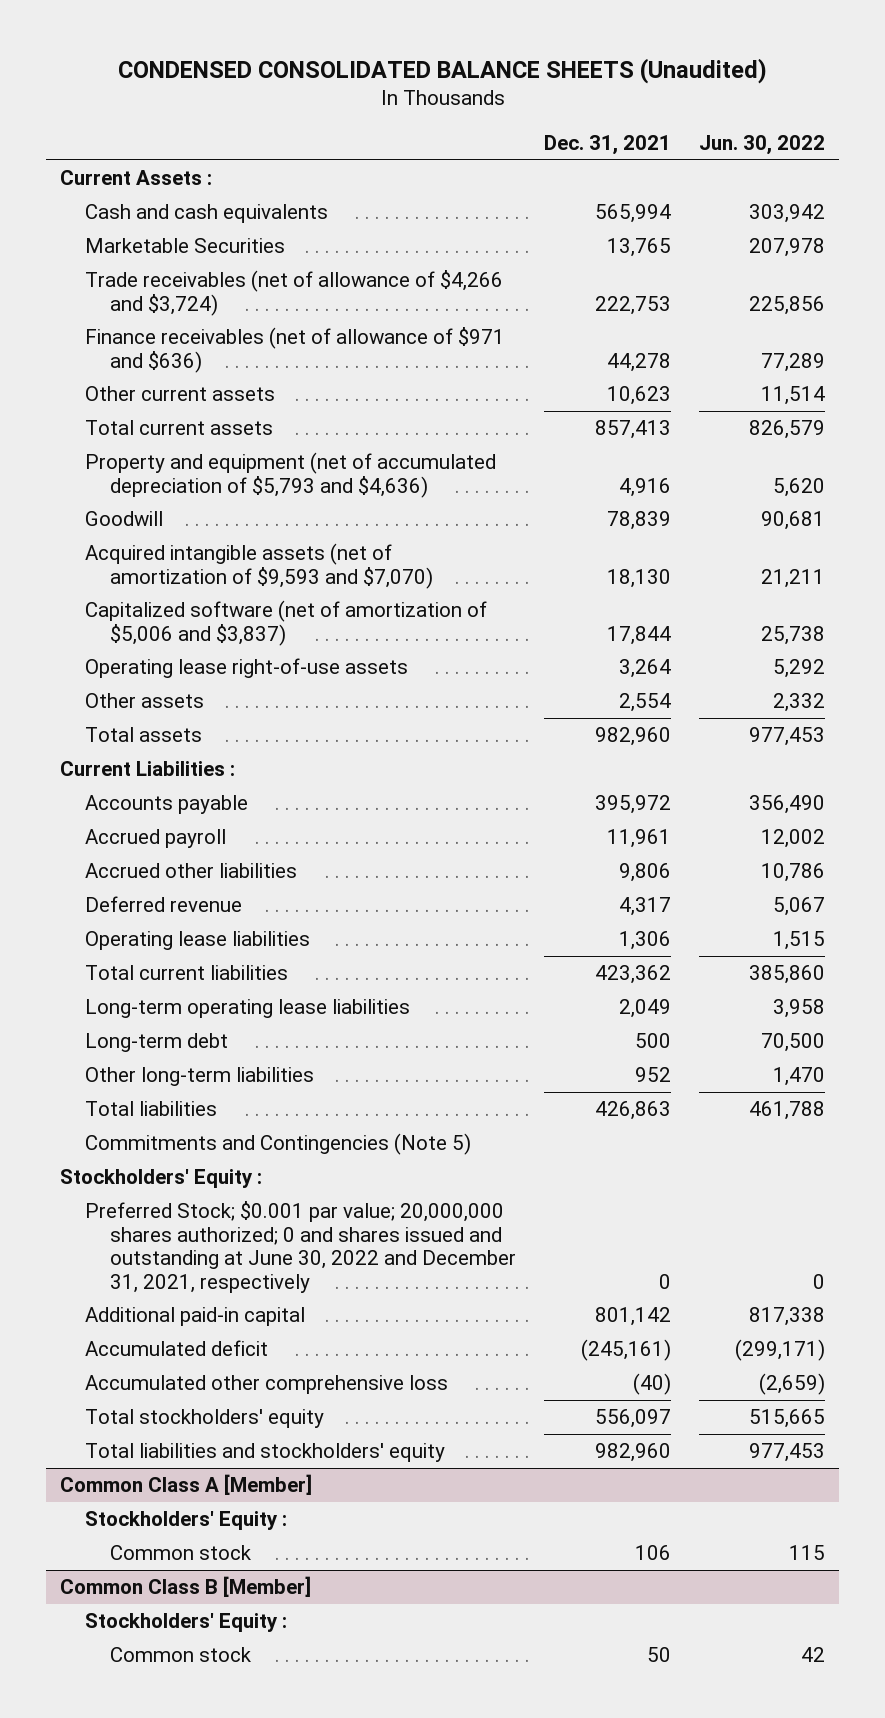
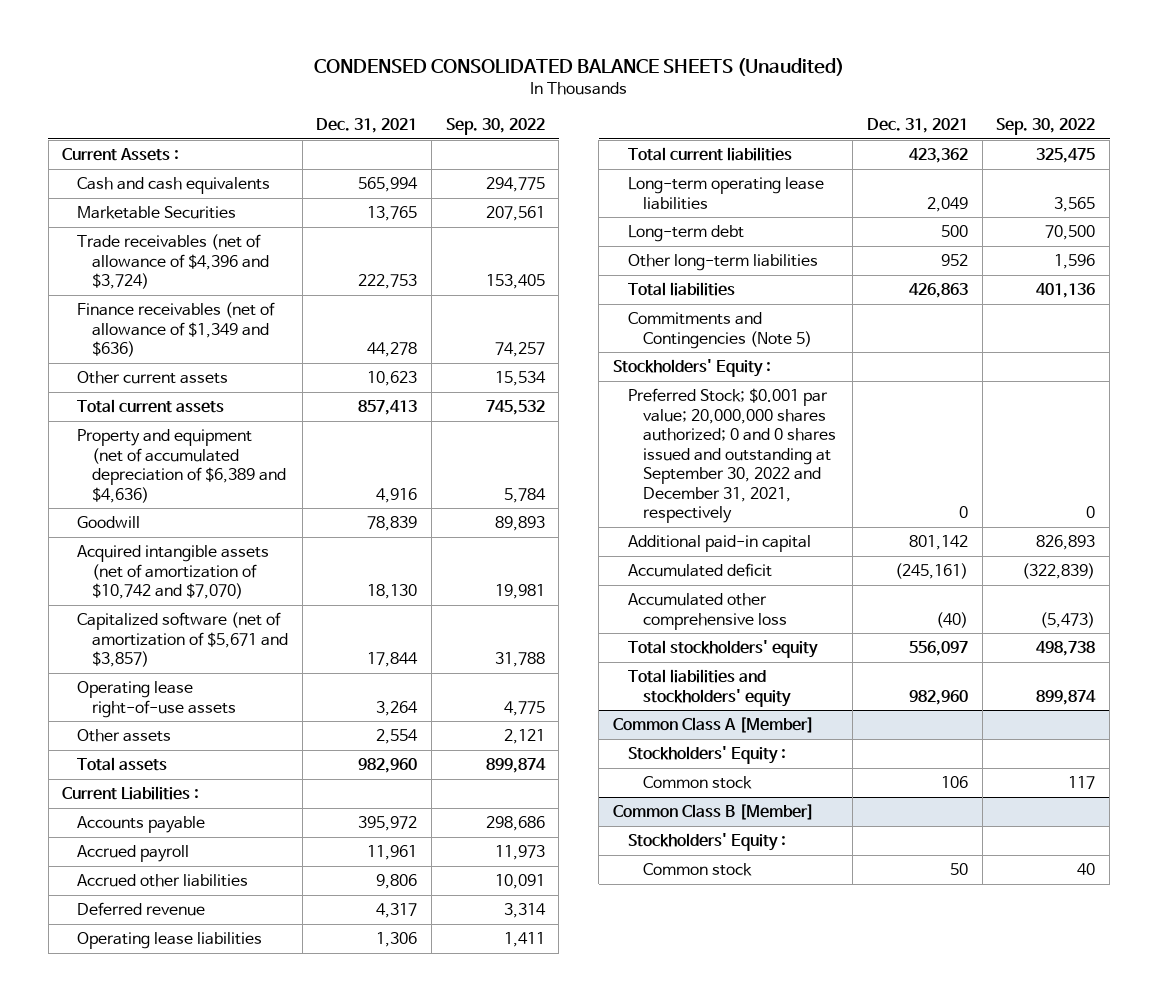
- | Dec. 31, 2021 | Jun. 30, 2022
+ | Dec. 31, 2021 | Sep. 30, 2022
- Trade receivables (net of allowance of $4,266 and $3,724) | 222,753 | 225,856
- Finance receivables (net of allowance of $971 and $636) | 44,278 | 77,289
+ Trade receivables (net of allowance of $4,396 and $3,724) | 222,753 | 153,405
+ Finance receivables (net of allowance of $1,349 and $636) | 44,278 | 74,257
- Property and equipment (net of accumulated depreciation of $5,793 and $4,636) | 4,916 | 5,620
+ Property and equipment (net of accumulated depreciation of $6,389 and $4,636) | 4,916 | 5,784
- Acquired intangible assets (net of amortization of $9,593 and $7,070) | 18,130 | 21,211
- Capitalized software (net of amortization of $5,006 and $3,837) | 17,844 | 25,738
+ Acquired intangible assets (net of amortization of $10,742 and $7,070) | 18,130 | 19,981
+ Capitalized software (net of amortization of $5,671 and $3,857) | 17,844 | 31,788
- Preferred Stock; $0.001 par value; 20,000,000 shares authorized; 0 and shares issued and outstanding at June 30, 2022 and December 31, 2021, respectively | 0 | 0
+ Preferred Stock; $0.001 par value; 20,000,000 shares authorized; 0 and 0 shares issued and outstanding at September 30, 2022 and December 31, 2021, respectively | 0 | 0

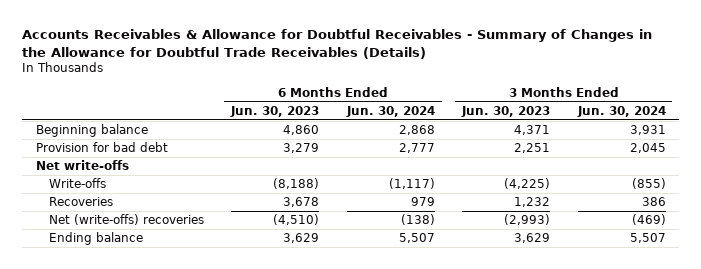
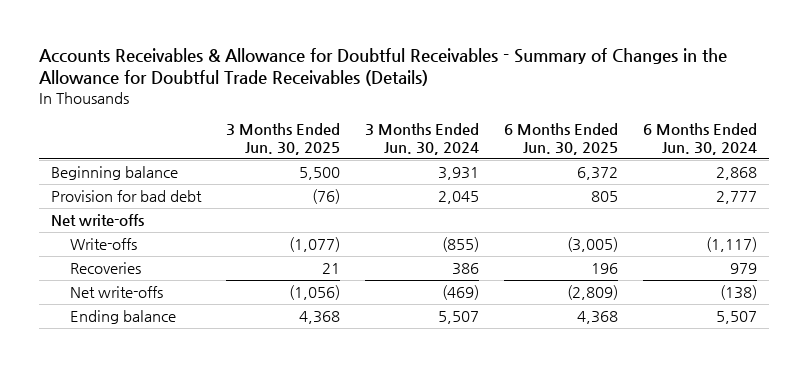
- | 6 Months Ended Jun. 30, 2023 | 6 Months Ended Jun. 30, 2024 | 3 Months Ended Jun. 30, 2023 | 3 Months Ended Jun. 30, 2024
+ | 3 Months Ended Jun. 30, 2025 | 3 Months Ended Jun. 30, 2024 | 6 Months Ended Jun. 30, 2025 | 6 Months Ended Jun. 30, 2024
- Net (write-offs) recoveries | (4,510) | (138) | (2,993) | (469)
+ Net write-offs | (1,056) | (469) | (2,809) | (138)

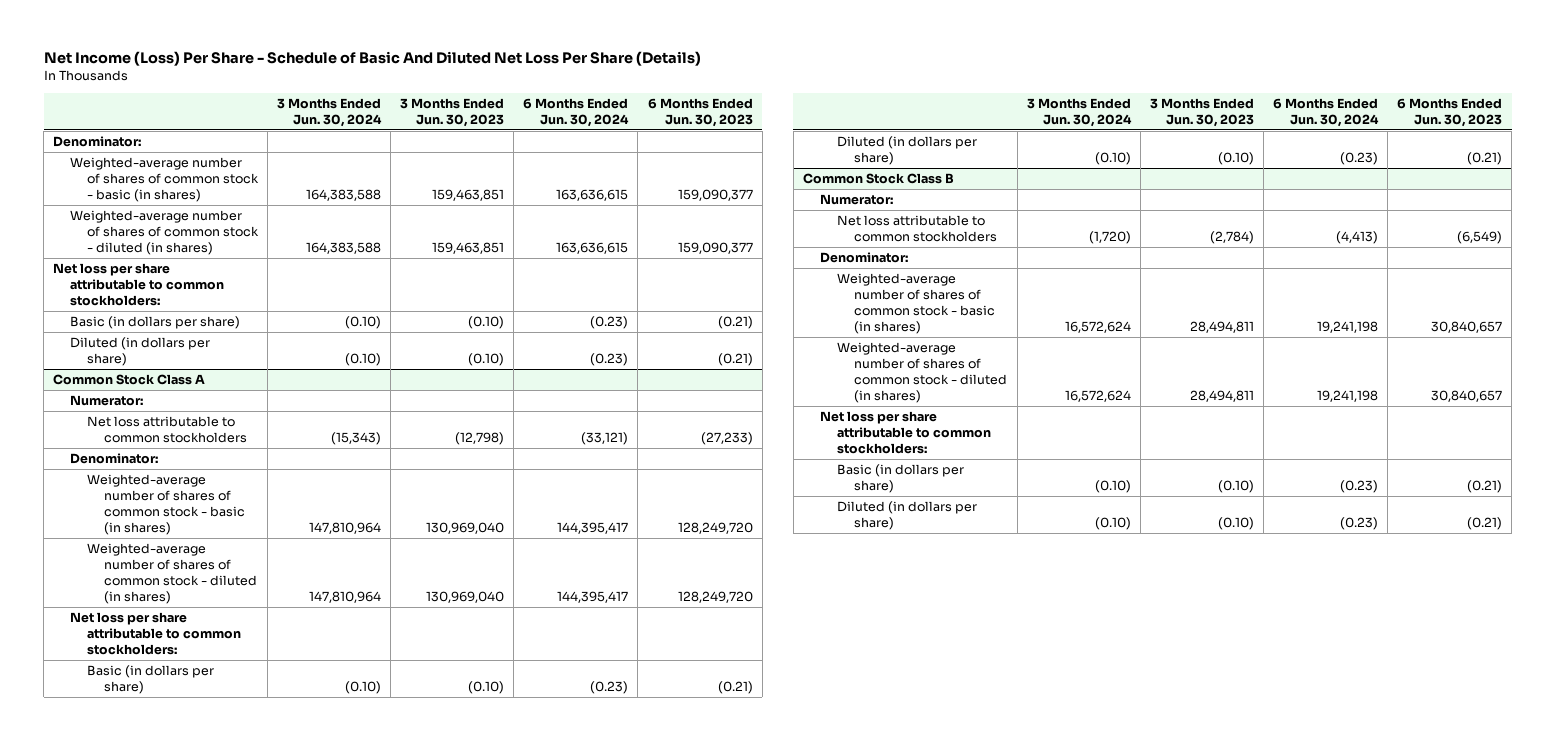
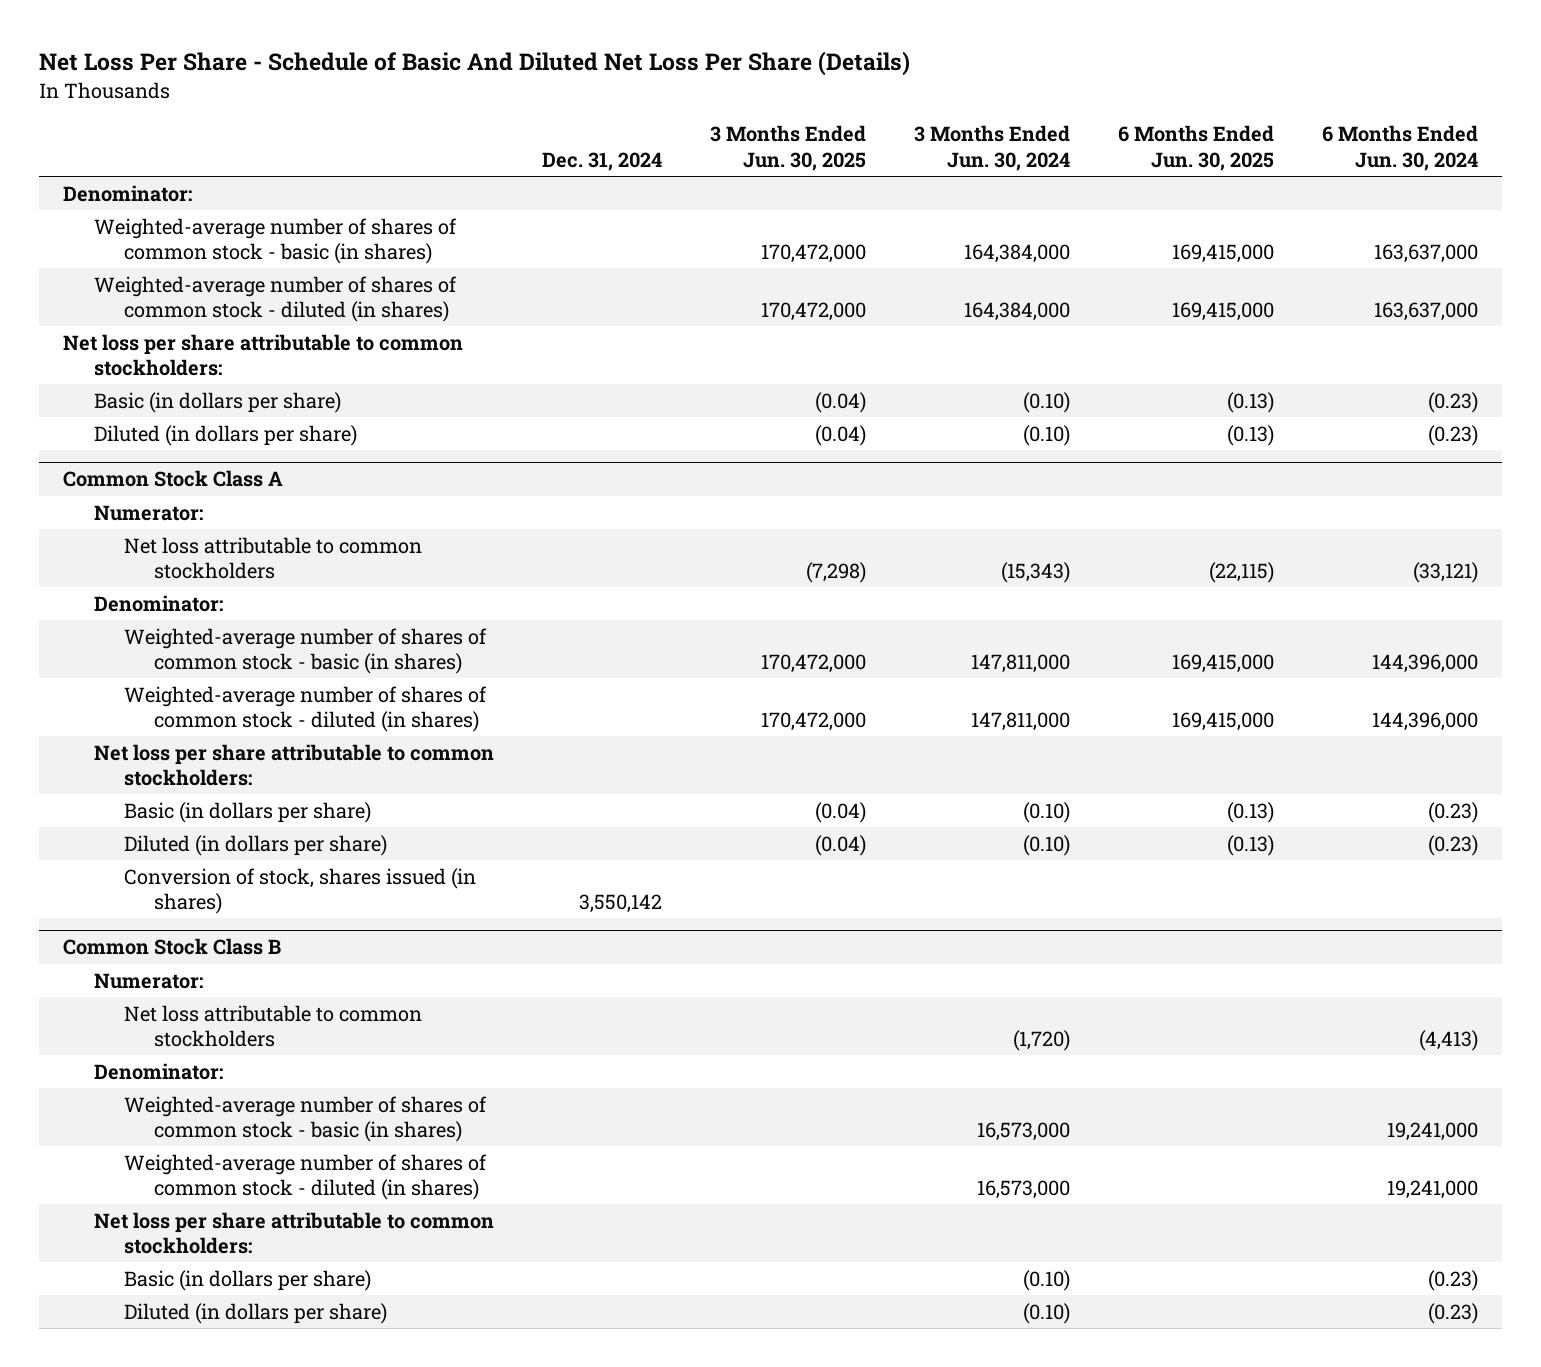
- Net Income (Loss) Per Share - Schedule of Basic And Diluted Net Loss Per Share (Details)
+ Net Loss Per Share - Schedule of Basic And Diluted Net Loss Per Share (Details)
- | 3 Months Ended Jun. 30, 2024 | 3 Months Ended Jun. 30, 2023 | 6 Months Ended Jun. 30, 2024 | 6 Months Ended Jun. 30, 2023
+ | Dec. 31, 2024 | 3 Months Ended Jun. 30, 2025 | 3 Months Ended Jun. 30, 2024 | 6 Months Ended Jun. 30, 2025 | 6 Months Ended Jun. 30, 2024
- Weighted-average number of shares of common stock - basic (in shares) | 164,383,588 | 159,463,851 | 163,636,615 | 159,090,377
- Weighted-average number of shares of common stock - diluted (in shares) | 164,383,588 | 159,463,851 | 163,636,615 | 159,090,377
+ Weighted-average number of shares of common stock - basic (in shares) | | 170,472,000 | 164,384,000 | 169,415,000 | 163,637,000
+ Weighted-average number of shares of common stock - diluted (in shares) | | 170,472,000 | 164,384,000 | 169,415,000 | 163,637,000
@ Common Stock Class A
- Weighted-average number of shares of common stock - basic (in shares) | 147,810,964 | 130,969,040 | 144,395,417 | 128,249,720
- Weighted-average number of shares of common stock - diluted (in shares) | 147,810,964 | 130,969,040 | 144,395,417 | 128,249,720
+ Weighted-average number of shares of common stock - basic (in shares) | | 170,472,000 | 147,811,000 | 169,415,000 | 144,396,000
+ Weighted-average number of shares of common stock - diluted (in shares) | | 170,472,000 | 147,811,000 | 169,415,000 | 144,396,000
+ Conversion of stock, shares issued (in shares) | 3,550,142 | | | |
@ Common Stock Class B
- Weighted-average number of shares of common stock - basic (in shares) | 16,572,624 | 28,494,811 | 19,241,198 | 30,840,657
- Weighted-average number of shares of common stock - diluted (in shares) | 16,572,624 | 28,494,811 | 19,241,198 | 30,840,657
+ Weighted-average number of shares of common stock - basic (in shares) | | | 16,573,000 | | 19,241,000
+ Weighted-average number of shares of common stock - diluted (in shares) | | | 16,573,000 | | 19,241,000

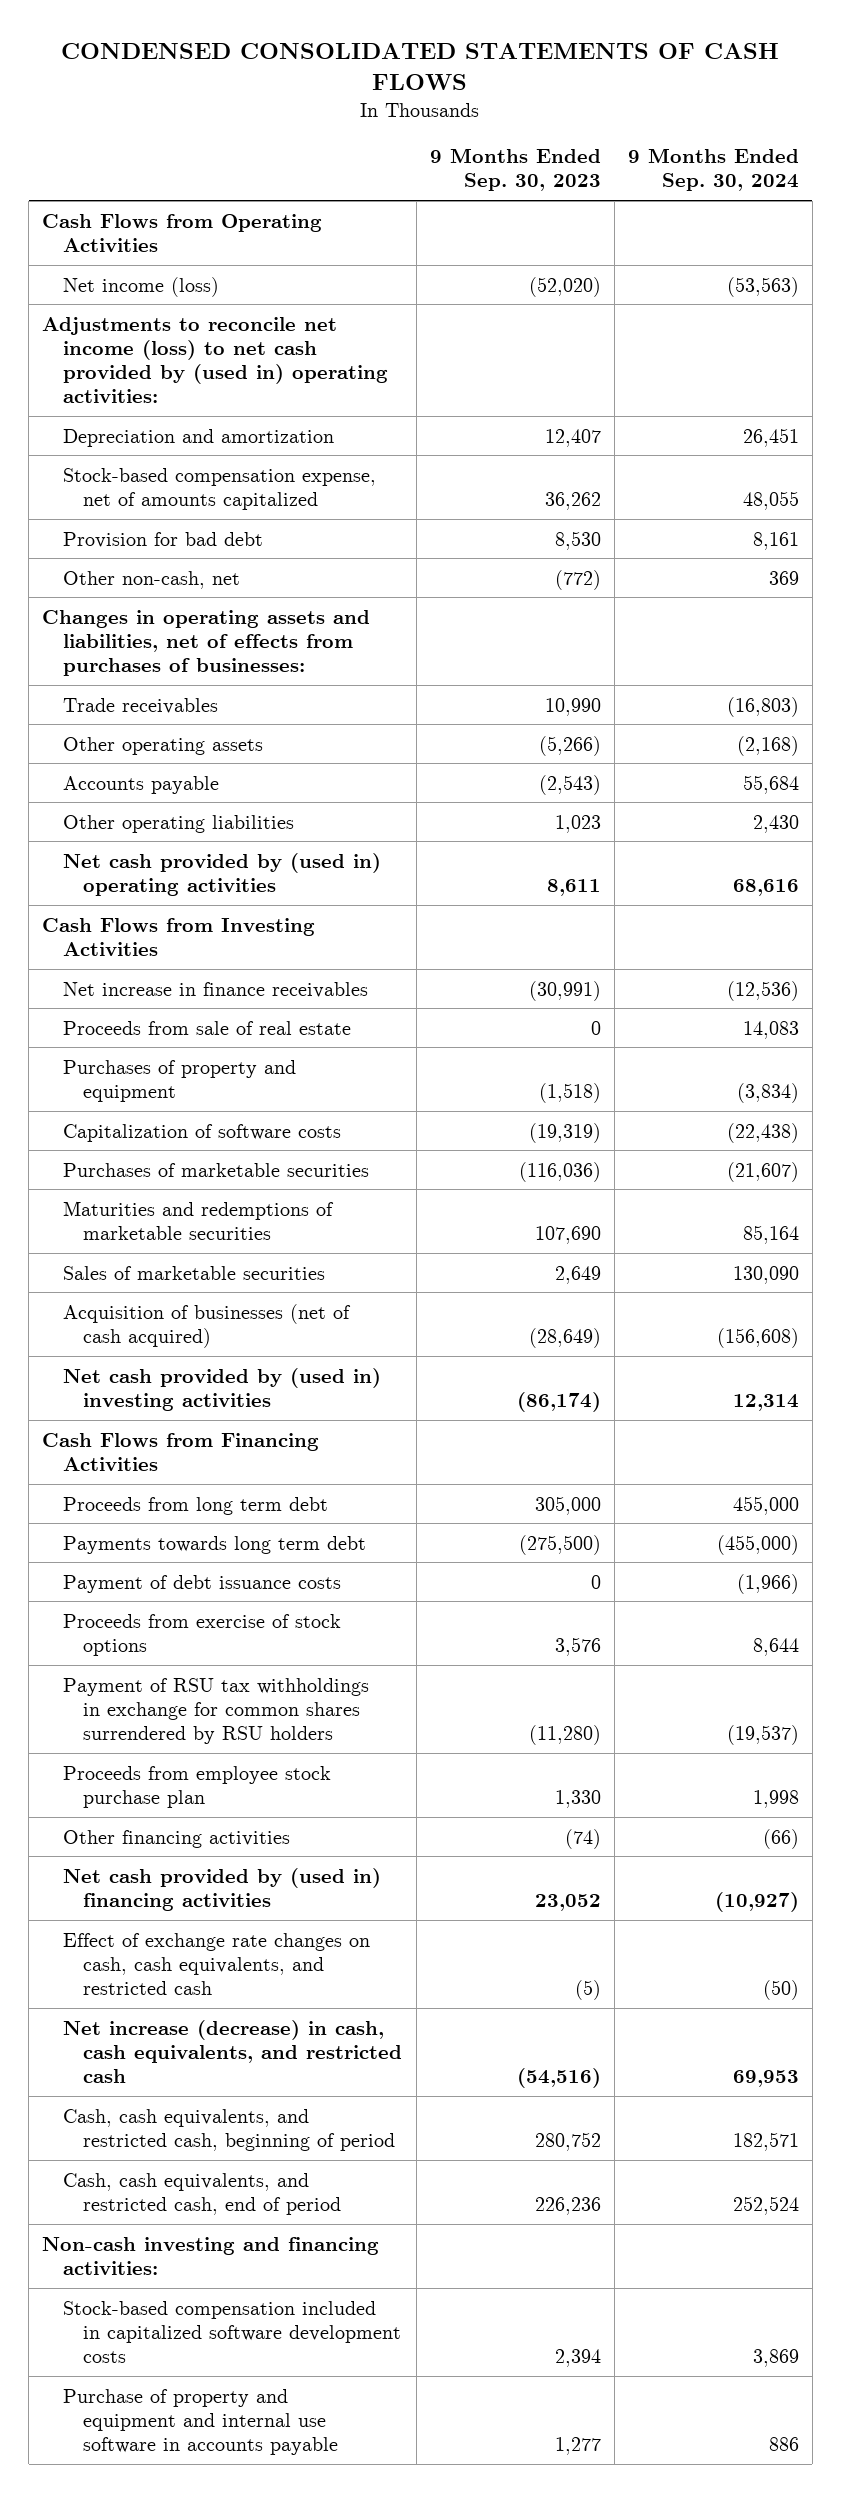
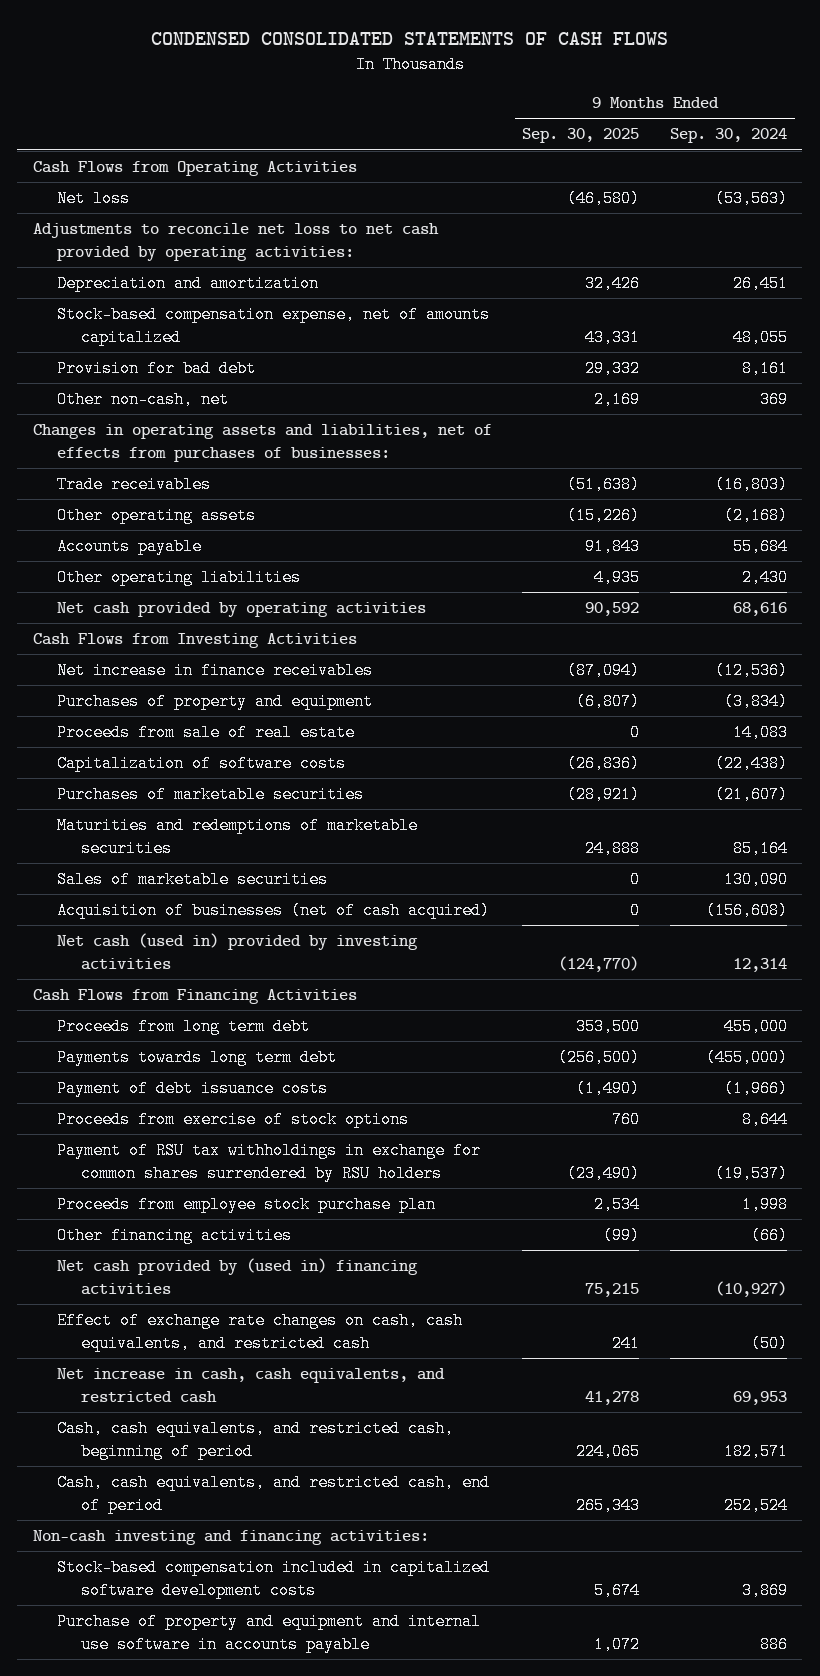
- | 9 Months Ended Sep. 30, 2023 | 9 Months Ended Sep. 30, 2024
+ | 9 Months Ended Sep. 30, 2025 | 9 Months Ended Sep. 30, 2024
- Net income (loss) | (52,020) | (53,563)
- Adjustments to reconcile net income (loss) to net cash provided by (used in) operating activities:
+ Net loss | (46,580) | (53,563)
+ Adjustments to reconcile net loss to net cash provided by operating activities:
- Net cash provided by (used in) operating activities | 8,611 | 68,616
+ Net cash provided by operating activities | 90,592 | 68,616
moved down: Proceeds from sale of real estate | 0 | 14,083
- Net cash provided by (used in) investing activities | (86,174) | 12,314
+ Net cash (used in) provided by investing activities | (124,770) | 12,314
- Net increase (decrease) in cash, cash equivalents, and restricted cash | (54,516) | 69,953
+ Net increase in cash, cash equivalents, and restricted cash | 41,278 | 69,953

